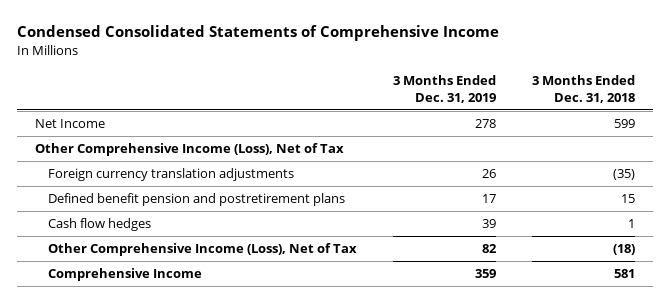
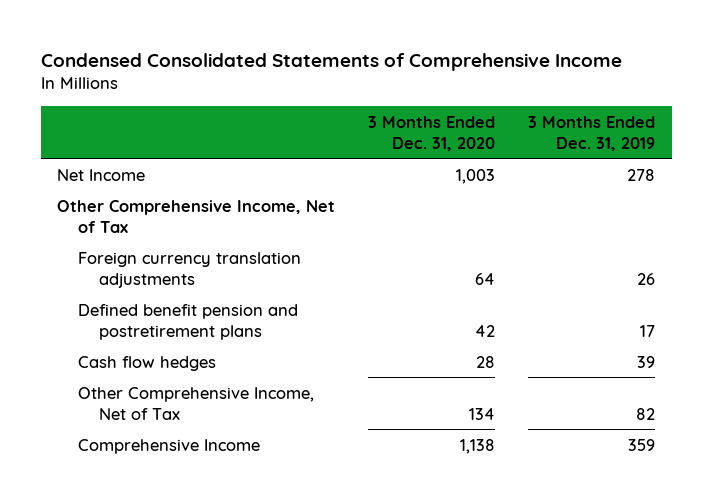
- | 3 Months Ended Dec. 31, 2019 | 3 Months Ended Dec. 31, 2018
+ | 3 Months Ended Dec. 31, 2020 | 3 Months Ended Dec. 31, 2019
- Other Comprehensive Income (Loss), Net of Tax
+ Other Comprehensive Income, Net of Tax
- Other Comprehensive Income (Loss), Net of Tax | 82 | (18)
+ Other Comprehensive Income, Net of Tax | 134 | 82

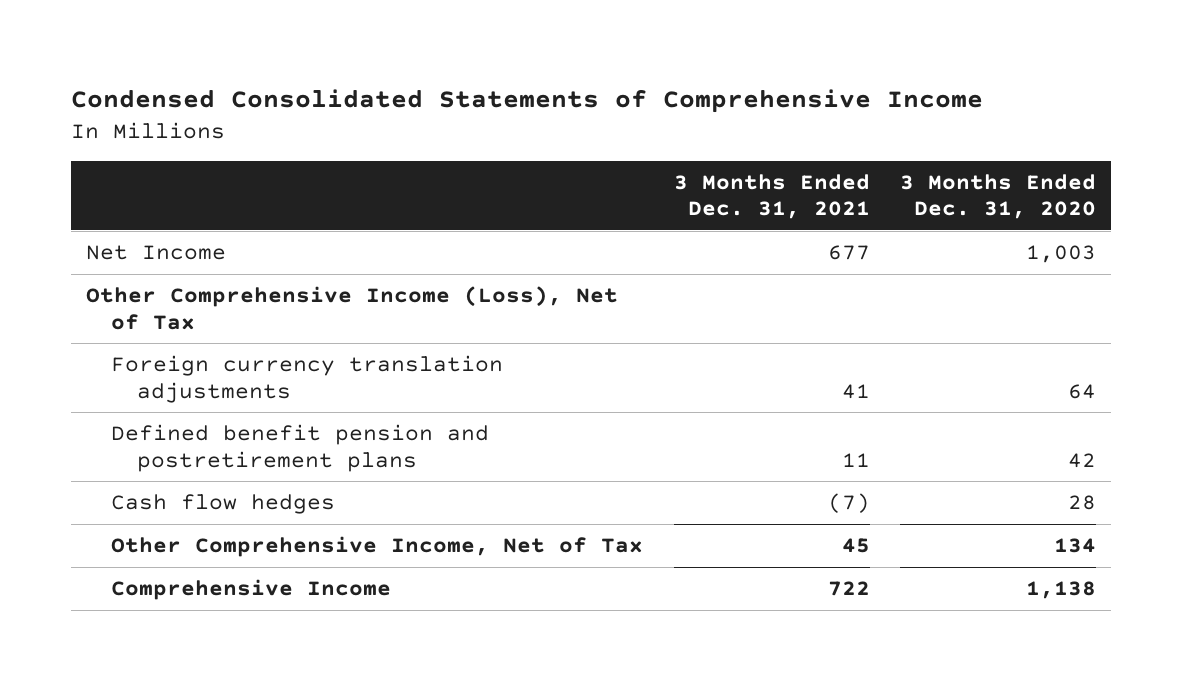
- | 3 Months Ended Dec. 31, 2020 | 3 Months Ended Dec. 31, 2019
+ | 3 Months Ended Dec. 31, 2021 | 3 Months Ended Dec. 31, 2020
- Other Comprehensive Income, Net of Tax
+ Other Comprehensive Income (Loss), Net of Tax

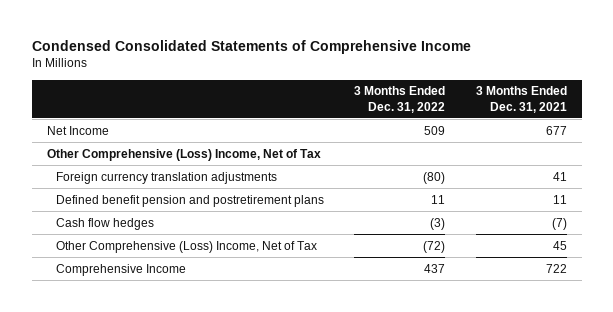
- | 3 Months Ended Dec. 31, 2021 | 3 Months Ended Dec. 31, 2020
+ | 3 Months Ended Dec. 31, 2022 | 3 Months Ended Dec. 31, 2021
- Other Comprehensive Income (Loss), Net of Tax
+ Other Comprehensive (Loss) Income, Net of Tax
- Other Comprehensive Income, Net of Tax | 45 | 134
+ Other Comprehensive (Loss) Income, Net of Tax | (72) | 45

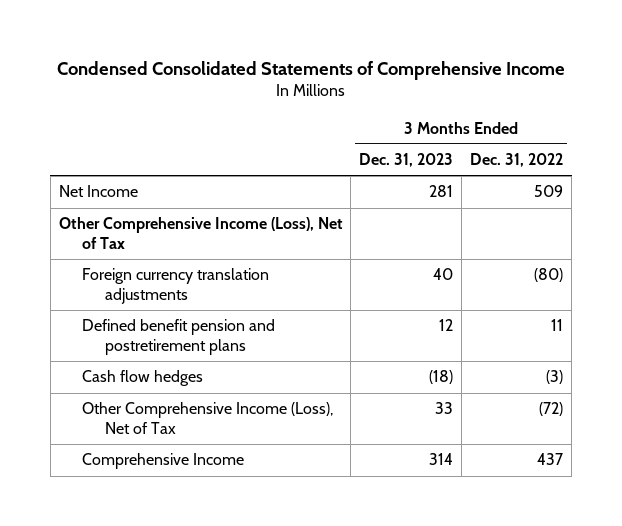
- | 3 Months Ended Dec. 31, 2022 | 3 Months Ended Dec. 31, 2021
+ | 3 Months Ended Dec. 31, 2023 | 3 Months Ended Dec. 31, 2022
- Other Comprehensive (Loss) Income, Net of Tax
+ Other Comprehensive Income (Loss), Net of Tax
- Other Comprehensive (Loss) Income, Net of Tax | (72) | 45
+ Other Comprehensive Income (Loss), Net of Tax | 33 | (72)

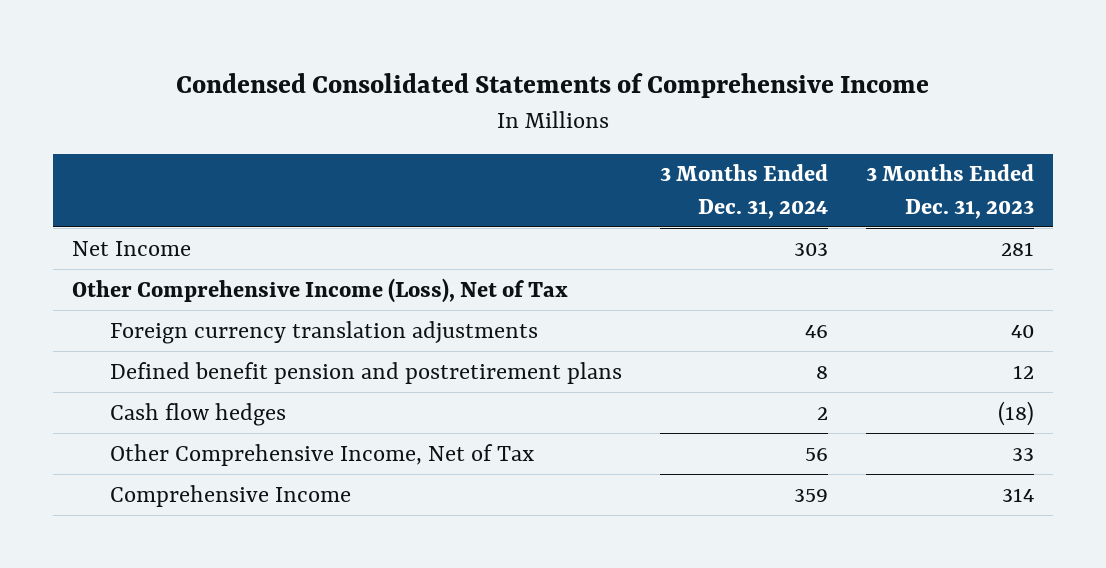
- | 3 Months Ended Dec. 31, 2023 | 3 Months Ended Dec. 31, 2022
+ | 3 Months Ended Dec. 31, 2024 | 3 Months Ended Dec. 31, 2023
- Other Comprehensive Income (Loss), Net of Tax | 33 | (72)
+ Other Comprehensive Income, Net of Tax | 56 | 33

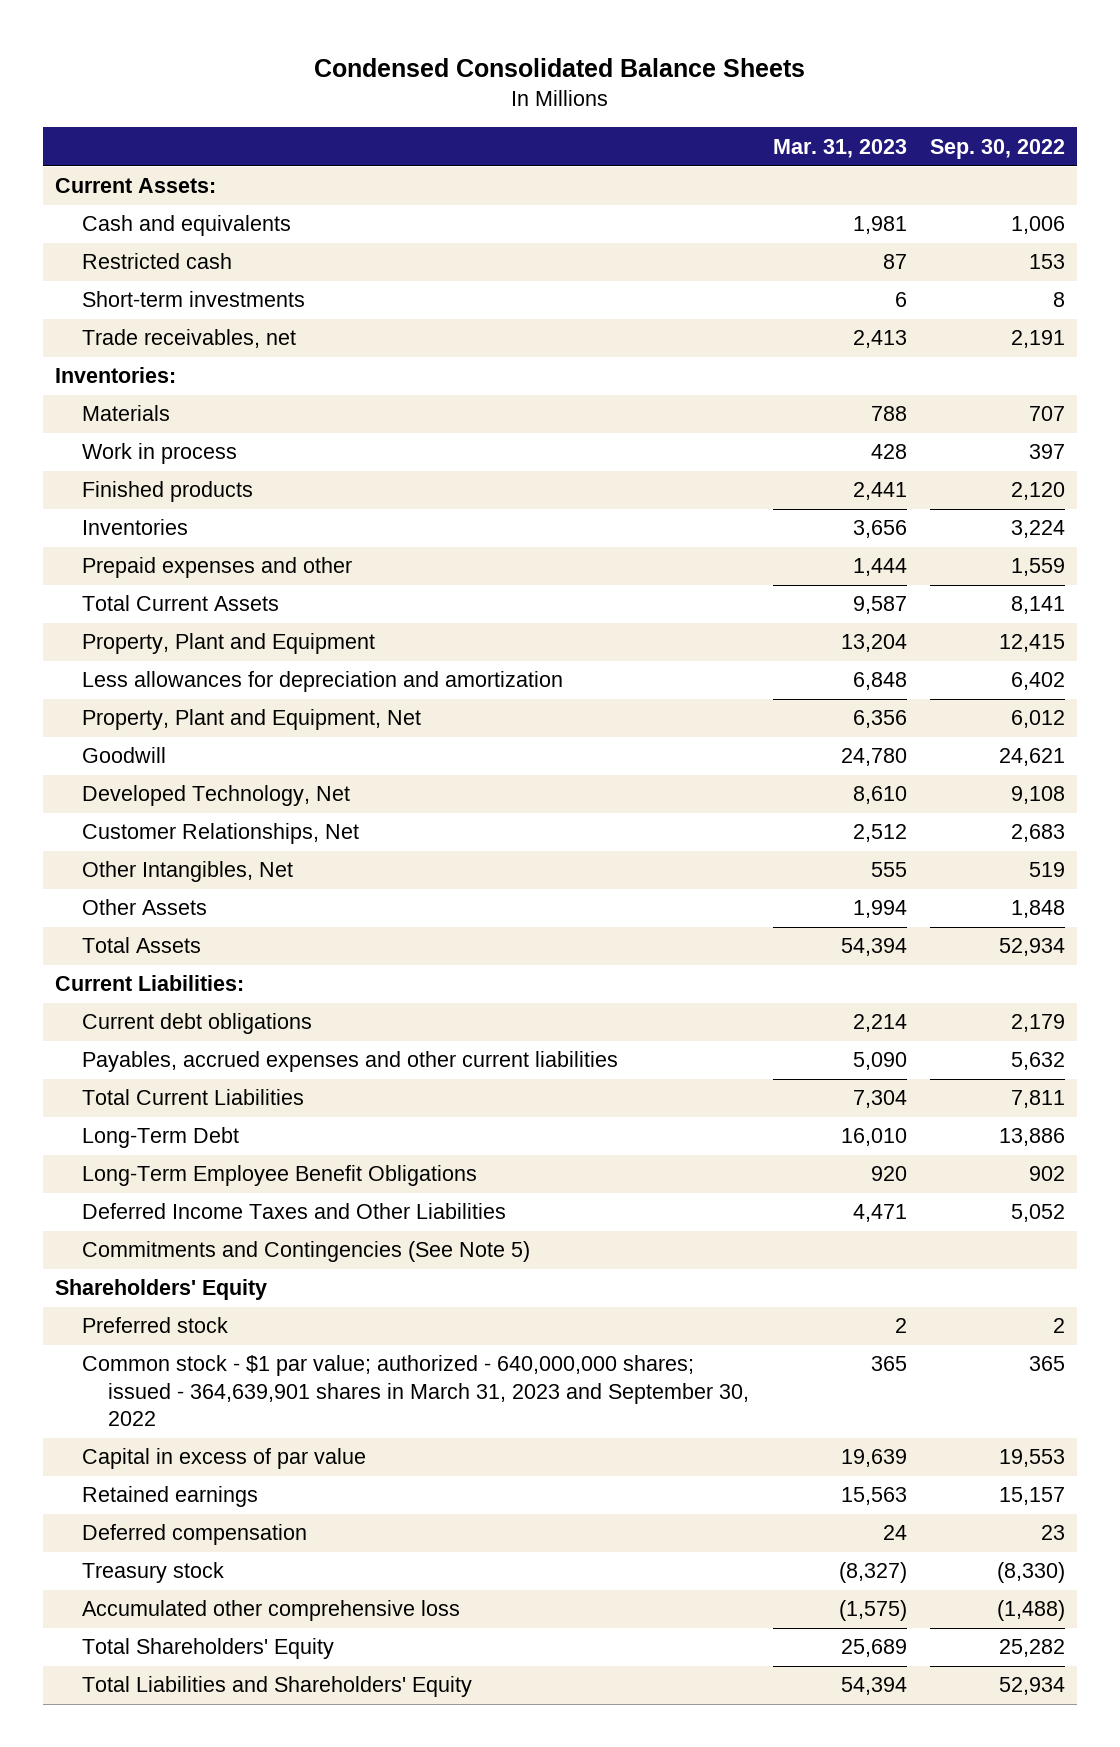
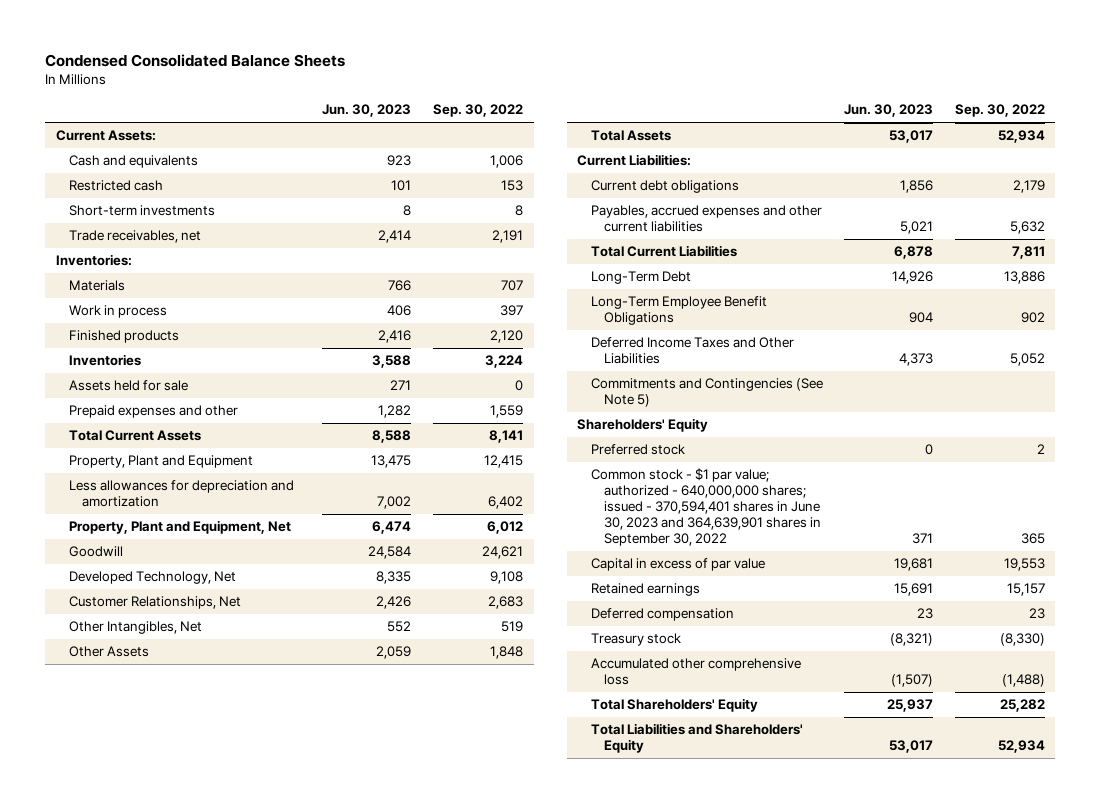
- | Mar. 31, 2023 | Sep. 30, 2022
+ | Jun. 30, 2023 | Sep. 30, 2022
+ Assets held for sale | 271 | 0
- Common stock - $1 par value; authorized - 640,000,000 shares; issued - 364,639,901 shares in March 31, 2023 and September 30, 2022 | 365 | 365
+ Common stock - $1 par value; authorized - 640,000,000 shares; issued - 370,594,401 shares in June 30, 2023 and 364,639,901 shares in September 30, 2022 | 371 | 365

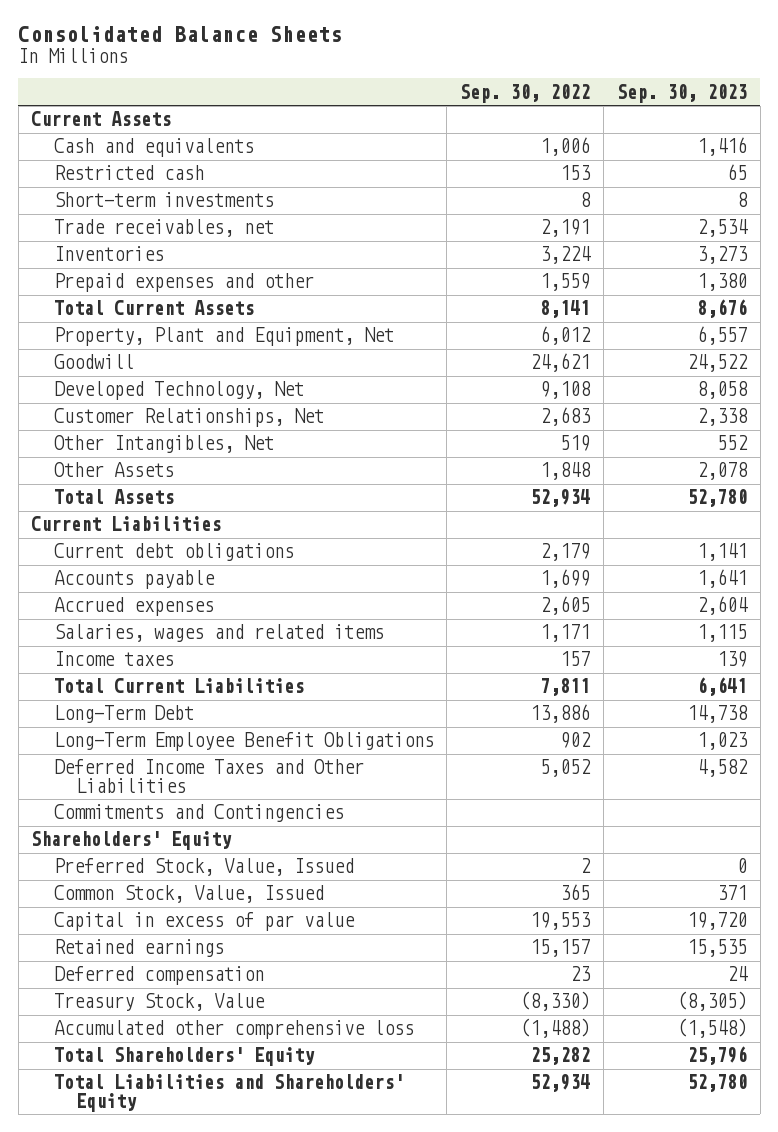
- Condensed Consolidated Balance Sheets
+ Consolidated Balance Sheets
- | Jun. 30, 2023 | Sep. 30, 2022
+ | Sep. 30, 2022 | Sep. 30, 2023
- Current Assets:
+ Current Assets
- Inventories:
- Materials | 766 | 707
- Work in process | 406 | 397
- Finished products | 2,416 | 2,120
- Assets held for sale | 271 | 0
- Property, Plant and Equipment | 13,475 | 12,415
- Less allowances for depreciation and amortization | 7,002 | 6,402
- Current Liabilities:
+ Current Liabilities
- Payables, accrued expenses and other current liabilities | 5,021 | 5,632
+ Accounts payable | 1,699 | 1,641
+ Accrued expenses | 2,605 | 2,604
+ Salaries, wages and related items | 1,171 | 1,115
+ Income taxes | 157 | 139
- Commitments and Contingencies (See Note 5)
+ Commitments and Contingencies
- Preferred stock | 0 | 2
- Common stock - $1 par value; authorized - 640,000,000 shares; issued - 370,594,401 shares in June 30, 2023 and 364,639,901 shares in September 30, 2022 | 371 | 365
+ Preferred Stock, Value, Issued | 2 | 0
+ Common Stock, Value, Issued | 365 | 371
- Treasury stock | (8,321) | (8,330)
+ Treasury Stock, Value | (8,330) | (8,305)

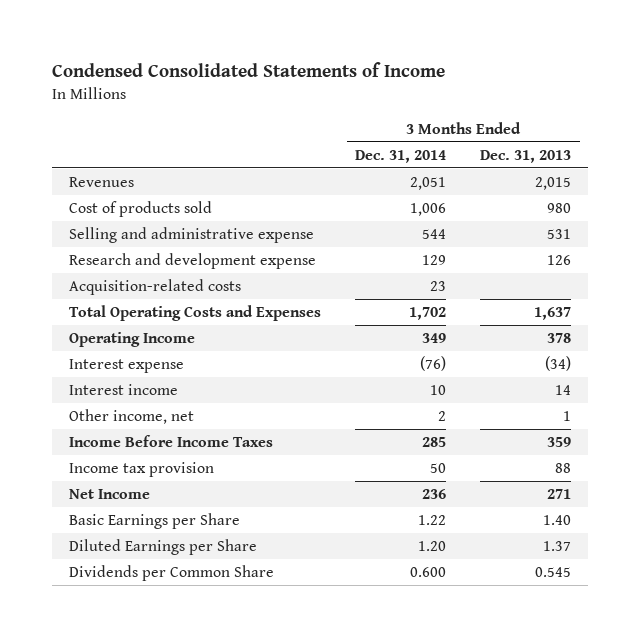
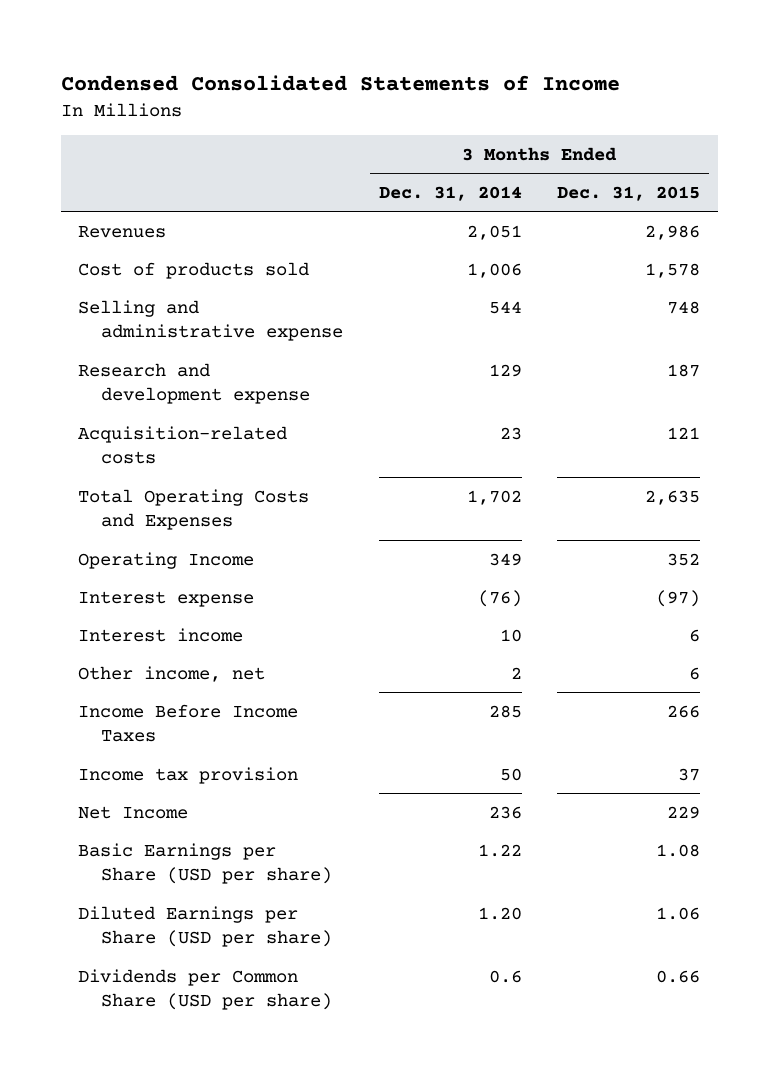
- | 3 Months Ended Dec. 31, 2014 | 3 Months Ended Dec. 31, 2013
+ | 3 Months Ended Dec. 31, 2014 | 3 Months Ended Dec. 31, 2015
- Basic Earnings per Share | 1.22 | 1.40
- Diluted Earnings per Share | 1.20 | 1.37
- Dividends per Common Share | 0.600 | 0.545
+ Basic Earnings per Share (USD per share) | 1.22 | 1.08
+ Diluted Earnings per Share (USD per share) | 1.20 | 1.06
+ Dividends per Common Share (USD per share) | 0.6 | 0.66

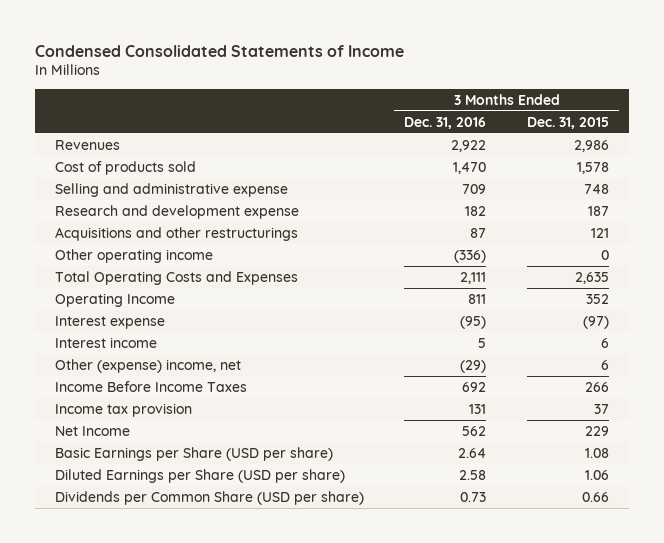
- | 3 Months Ended Dec. 31, 2014 | 3 Months Ended Dec. 31, 2015
+ | 3 Months Ended Dec. 31, 2016 | 3 Months Ended Dec. 31, 2015
- Acquisition-related costs | 23 | 121
+ Acquisitions and other restructurings | 87 | 121
+ Other operating income | (336) | 0
- Other income, net | 2 | 6
+ Other (expense) income, net | (29) | 6

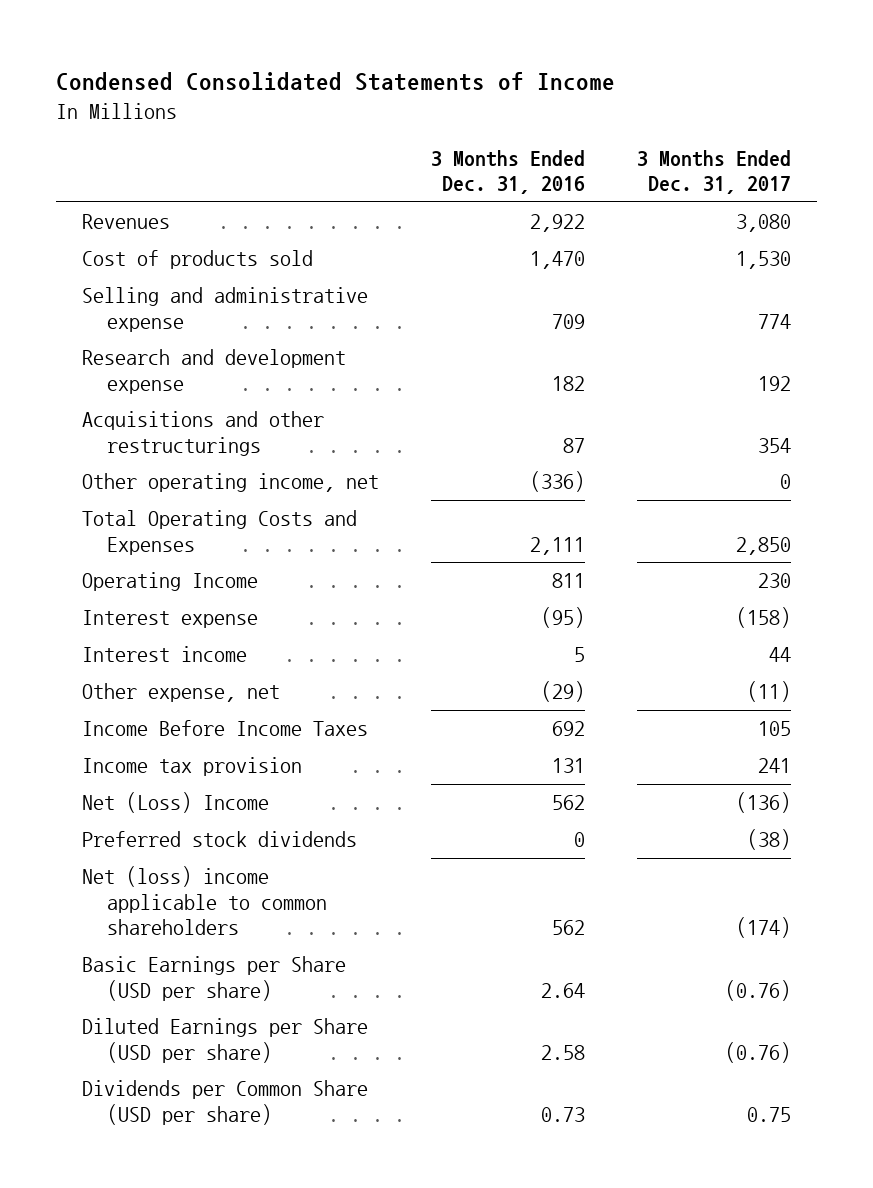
- | 3 Months Ended Dec. 31, 2016 | 3 Months Ended Dec. 31, 2015
+ | 3 Months Ended Dec. 31, 2016 | 3 Months Ended Dec. 31, 2017
- Other operating income | (336) | 0
+ Other operating income, net | (336) | 0
- Other (expense) income, net | (29) | 6
+ Other expense, net | (29) | (11)
- Net Income | 562 | 229
+ Net (Loss) Income | 562 | (136)
+ Preferred stock dividends | 0 | (38)
+ Net (loss) income applicable to common shareholders | 562 | (174)

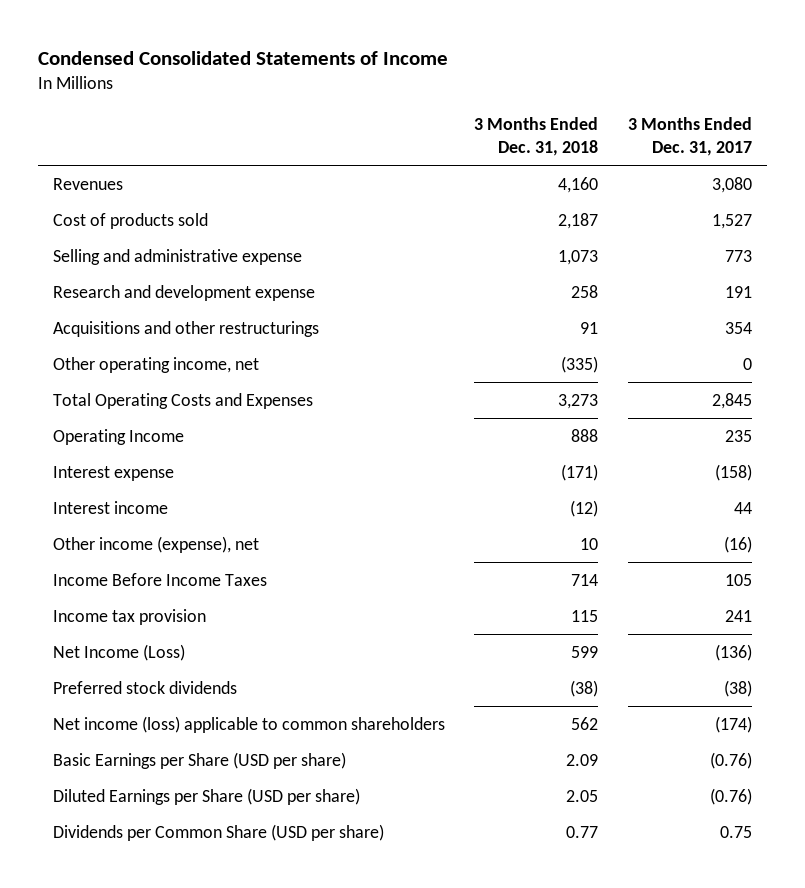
- | 3 Months Ended Dec. 31, 2016 | 3 Months Ended Dec. 31, 2017
+ | 3 Months Ended Dec. 31, 2018 | 3 Months Ended Dec. 31, 2017
- Cost of products sold | 1,470 | 1,530
- Selling and administrative expense | 709 | 774
- Research and development expense | 182 | 192
+ Cost of products sold | 2,187 | 1,527
+ Selling and administrative expense | 1,073 | 773
+ Research and development expense | 258 | 191
- Total Operating Costs and Expenses | 2,111 | 2,850
- Operating Income | 811 | 230
+ Total Operating Costs and Expenses | 3,273 | 2,845
+ Operating Income | 888 | 235
- Other expense, net | (29) | (11)
+ Other income (expense), net | 10 | (16)
- Net (Loss) Income | 562 | (136)
+ Net Income (Loss) | 599 | (136)
- Net (loss) income applicable to common shareholders | 562 | (174)
+ Net income (loss) applicable to common shareholders | 562 | (174)

